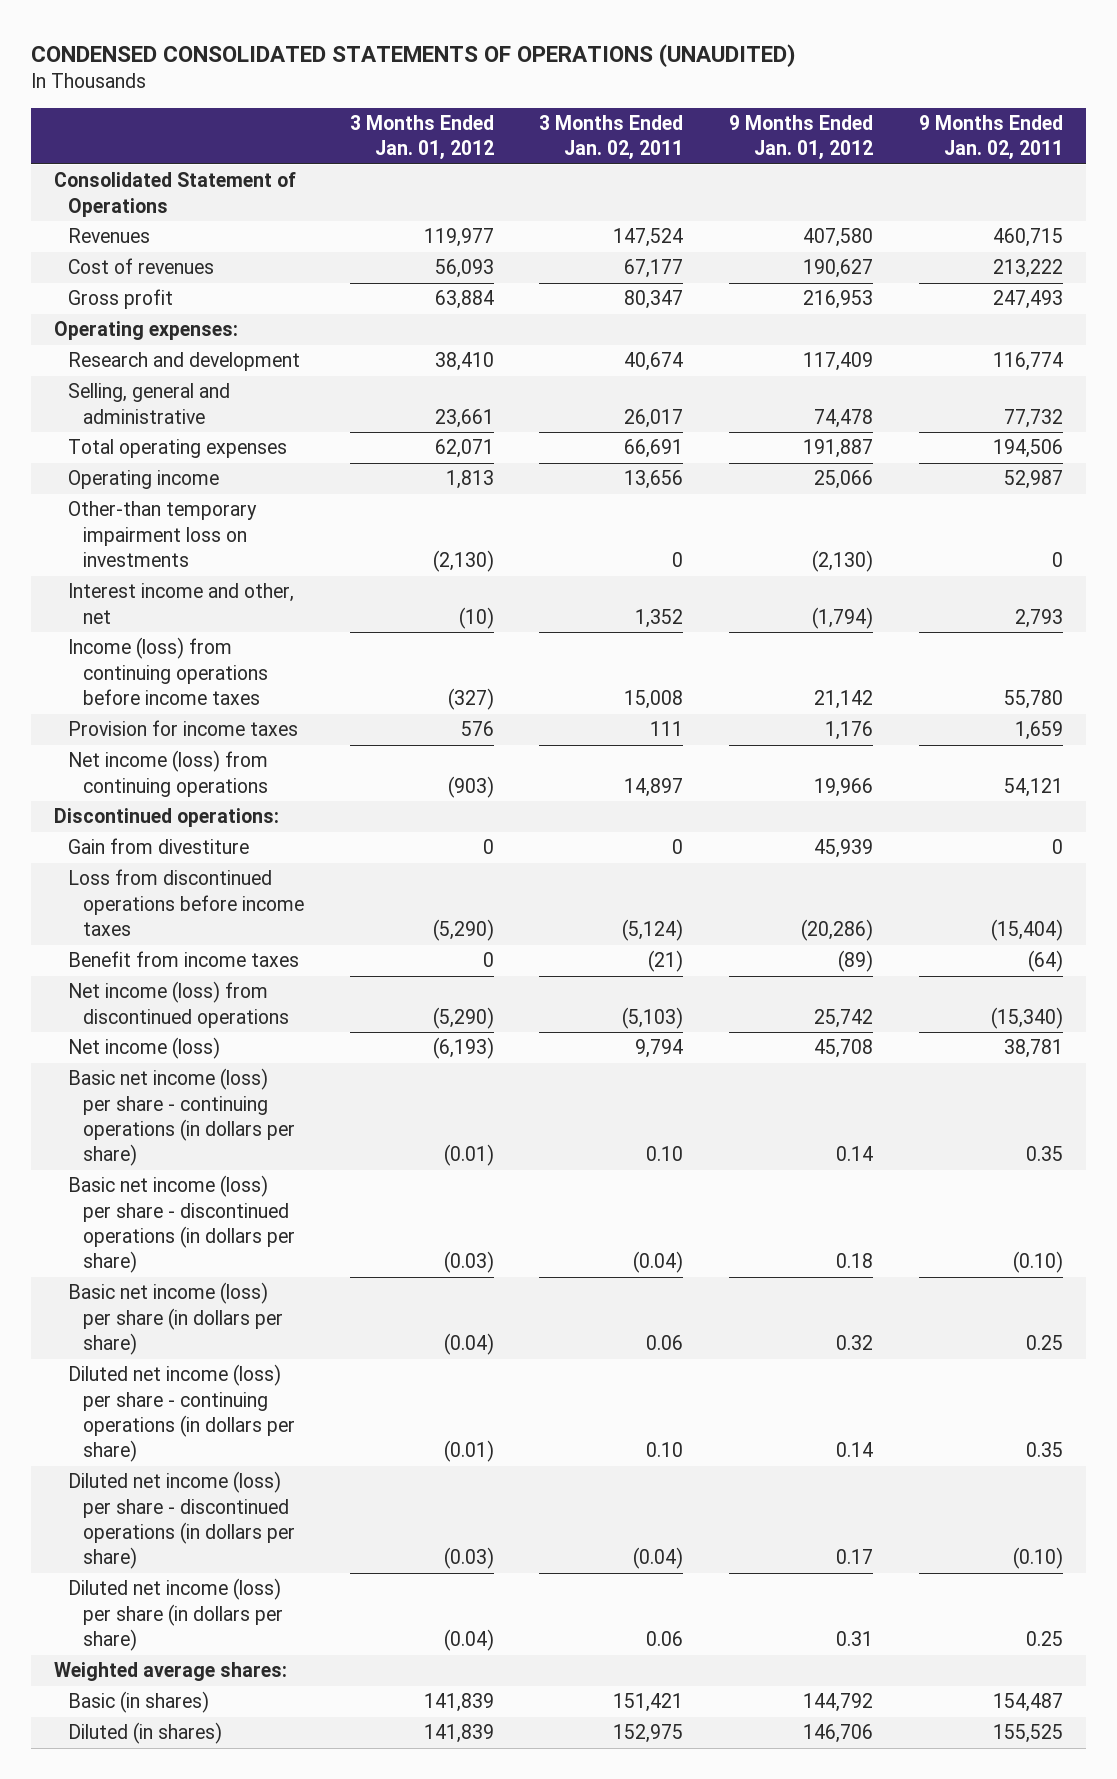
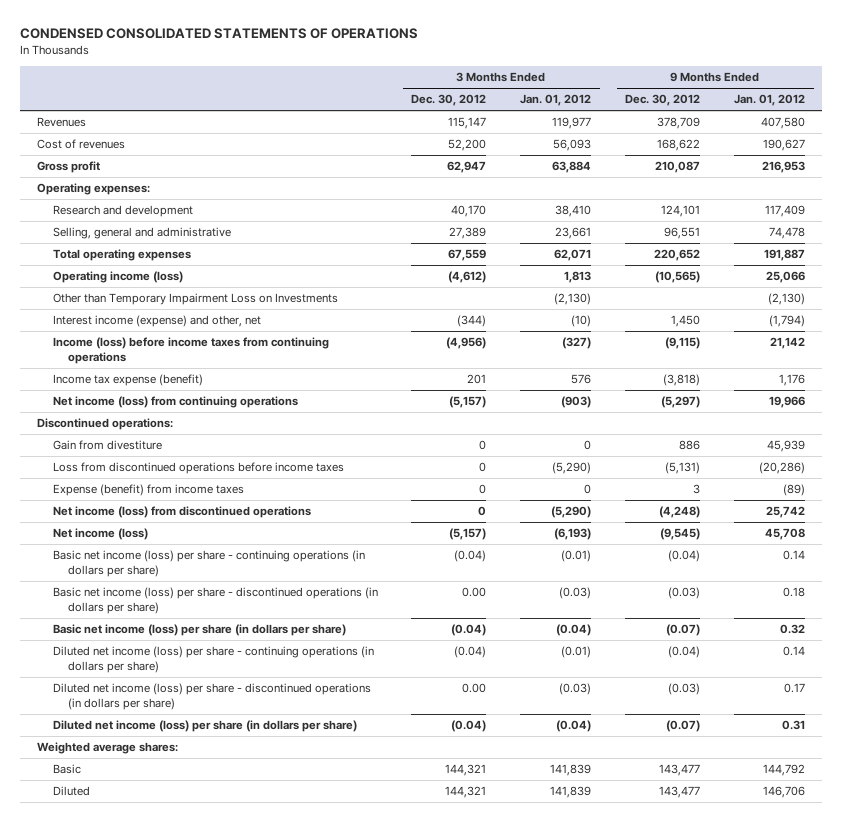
- CONDENSED CONSOLIDATED STATEMENTS OF OPERATIONS (UNAUDITED)
+ CONDENSED CONSOLIDATED STATEMENTS OF OPERATIONS
- | 3 Months Ended Jan. 01, 2012 | 3 Months Ended Jan. 02, 2011 | 9 Months Ended Jan. 01, 2012 | 9 Months Ended Jan. 02, 2011
+ | 3 Months Ended Dec. 30, 2012 | 3 Months Ended Jan. 01, 2012 | 9 Months Ended Dec. 30, 2012 | 9 Months Ended Jan. 01, 2012
- Consolidated Statement of Operations
- Operating income | 1,813 | 13,656 | 25,066 | 52,987
- Other-than temporary impairment loss on investments | (2,130) | 0 | (2,130) | 0
- Interest income and other, net | (10) | 1,352 | (1,794) | 2,793
- Income (loss) from continuing operations before income taxes | (327) | 15,008 | 21,142 | 55,780
- Provision for income taxes | 576 | 111 | 1,176 | 1,659
+ Operating income (loss) | (4,612) | 1,813 | (10,565) | 25,066
+ Other than Temporary Impairment Loss on Investments | | (2,130) | | (2,130)
+ Interest income (expense) and other, net | (344) | (10) | 1,450 | (1,794)
+ Income (loss) before income taxes from continuing operations | (4,956) | (327) | (9,115) | 21,142
+ Income tax expense (benefit) | 201 | 576 | (3,818) | 1,176
- Benefit from income taxes | 0 | (21) | (89) | (64)
+ Expense (benefit) from income taxes | 0 | 0 | 3 | (89)
- Basic (in shares) | 141,839 | 151,421 | 144,792 | 154,487
- Diluted (in shares) | 141,839 | 152,975 | 146,706 | 155,525
+ Basic | 144,321 | 141,839 | 143,477 | 144,792
+ Diluted | 144,321 | 141,839 | 143,477 | 146,706

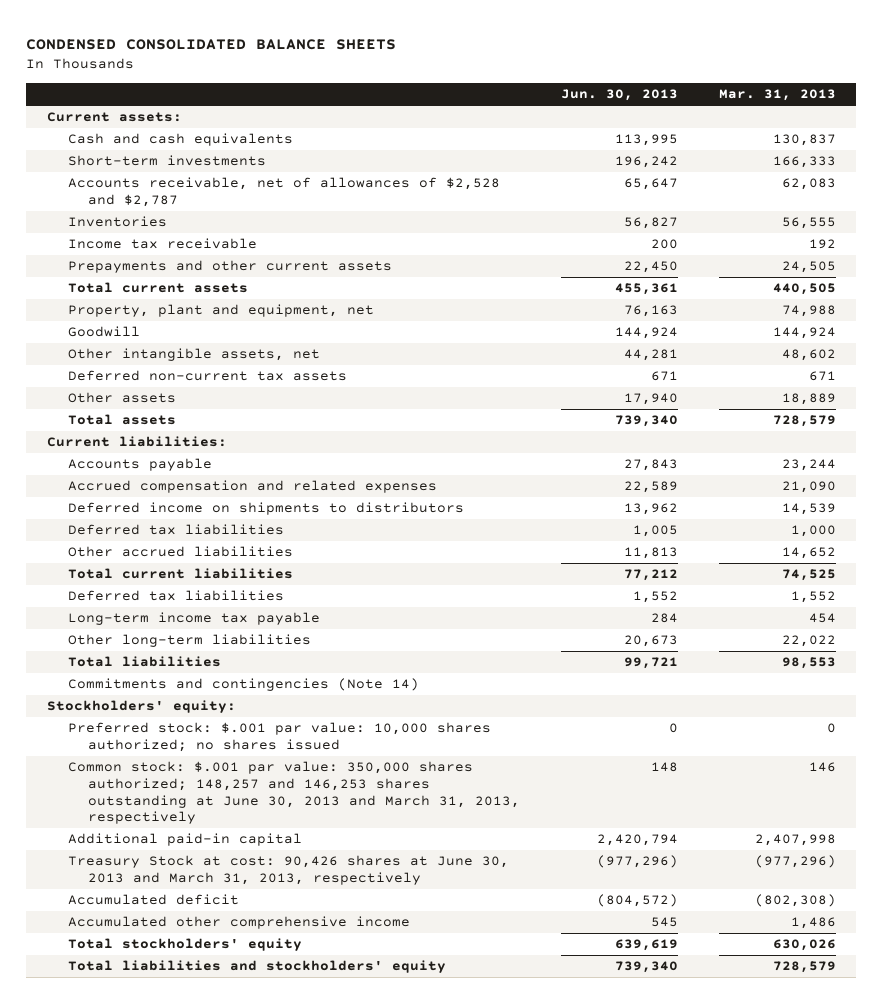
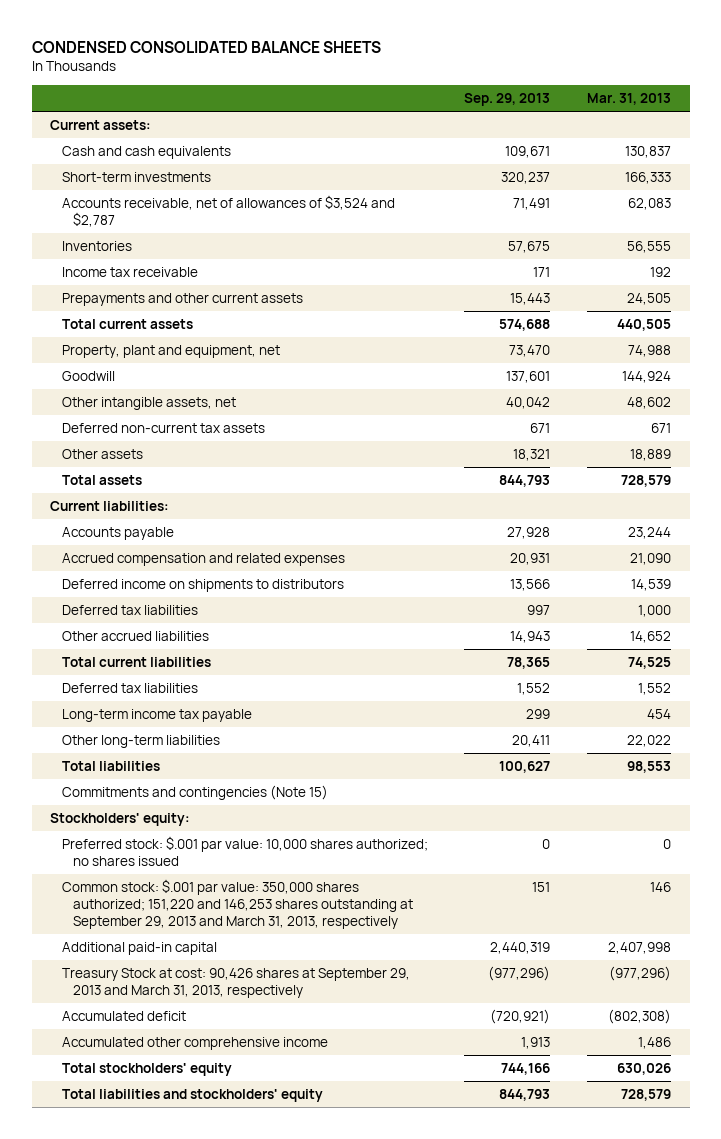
- | Jun. 30, 2013 | Mar. 31, 2013
+ | Sep. 29, 2013 | Mar. 31, 2013
- Accounts receivable, net of allowances of $2,528 and $2,787 | 65,647 | 62,083
+ Accounts receivable, net of allowances of $3,524 and $2,787 | 71,491 | 62,083
- Commitments and contingencies (Note 14)
+ Commitments and contingencies (Note 15)
- Common stock: $.001 par value: 350,000 shares authorized; 148,257 and 146,253 shares outstanding at June 30, 2013 and March 31, 2013, respectively | 148 | 146
+ Common stock: $.001 par value: 350,000 shares authorized; 151,220 and 146,253 shares outstanding at September 29, 2013 and March 31, 2013, respectively | 151 | 146
- Treasury Stock at cost: 90,426 shares at June 30, 2013 and March 31, 2013, respectively | (977,296) | (977,296)
+ Treasury Stock at cost: 90,426 shares at September 29, 2013 and March 31, 2013, respectively | (977,296) | (977,296)

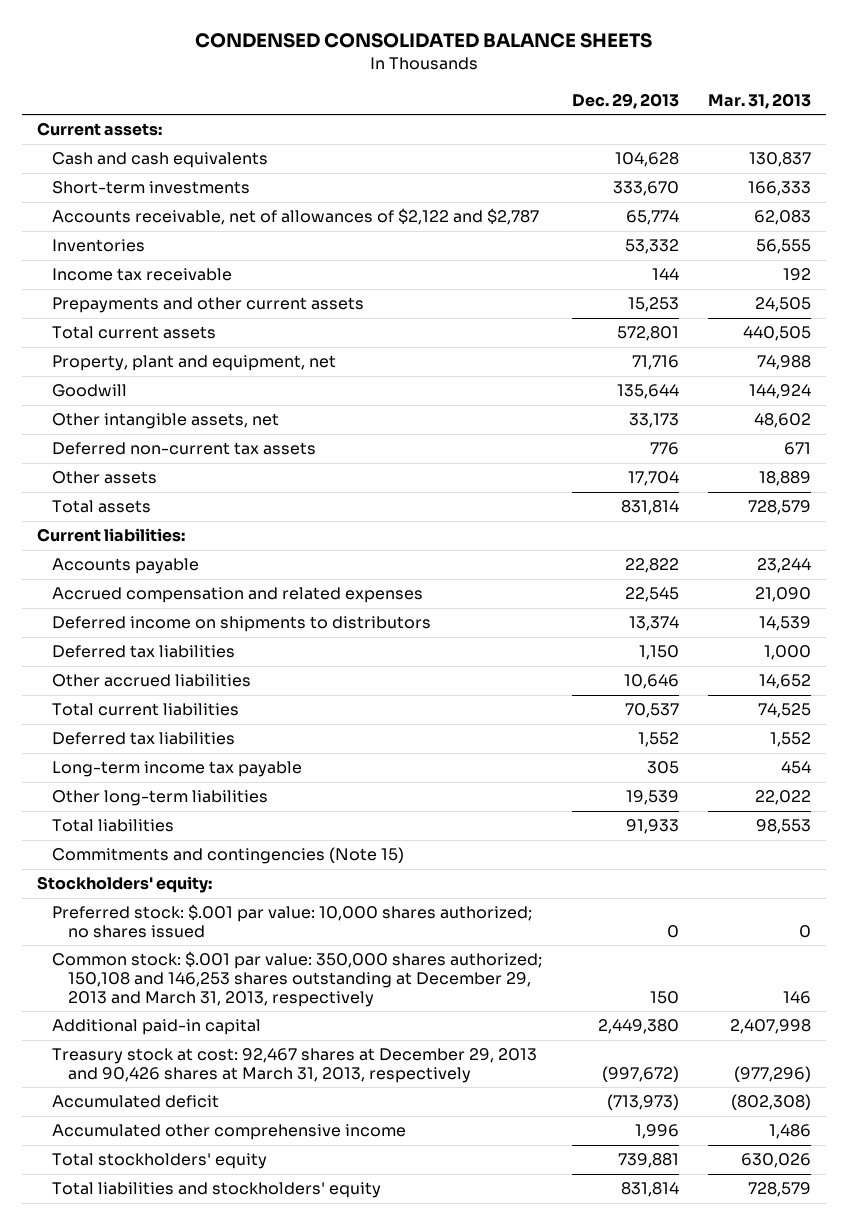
- | Sep. 29, 2013 | Mar. 31, 2013
+ | Dec. 29, 2013 | Mar. 31, 2013
- Accounts receivable, net of allowances of $3,524 and $2,787 | 71,491 | 62,083
+ Accounts receivable, net of allowances of $2,122 and $2,787 | 65,774 | 62,083
- Common stock: $.001 par value: 350,000 shares authorized; 151,220 and 146,253 shares outstanding at September 29, 2013 and March 31, 2013, respectively | 151 | 146
+ Common stock: $.001 par value: 350,000 shares authorized; 150,108 and 146,253 shares outstanding at December 29, 2013 and March 31, 2013, respectively | 150 | 146
- Treasury Stock at cost: 90,426 shares at September 29, 2013 and March 31, 2013, respectively | (977,296) | (977,296)
+ Treasury stock at cost: 92,467 shares at December 29, 2013 and 90,426 shares at March 31, 2013, respectively | (997,672) | (977,296)

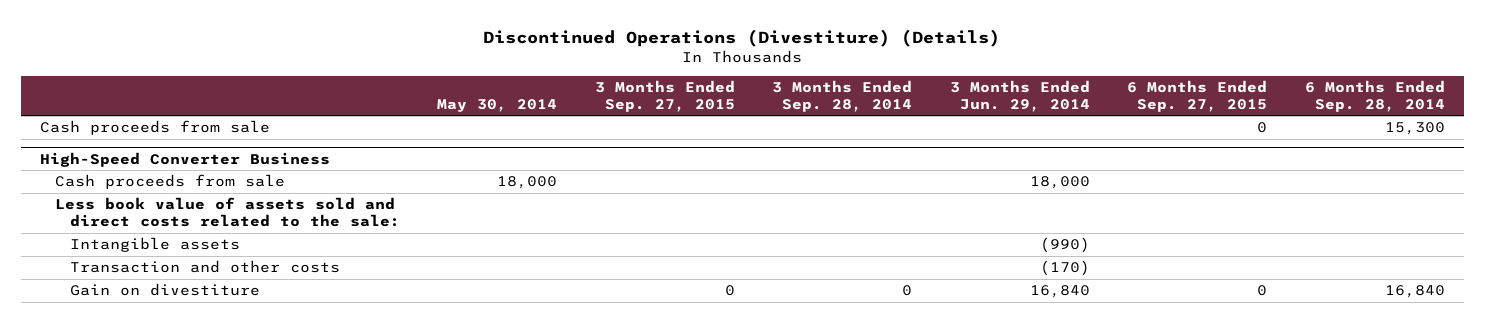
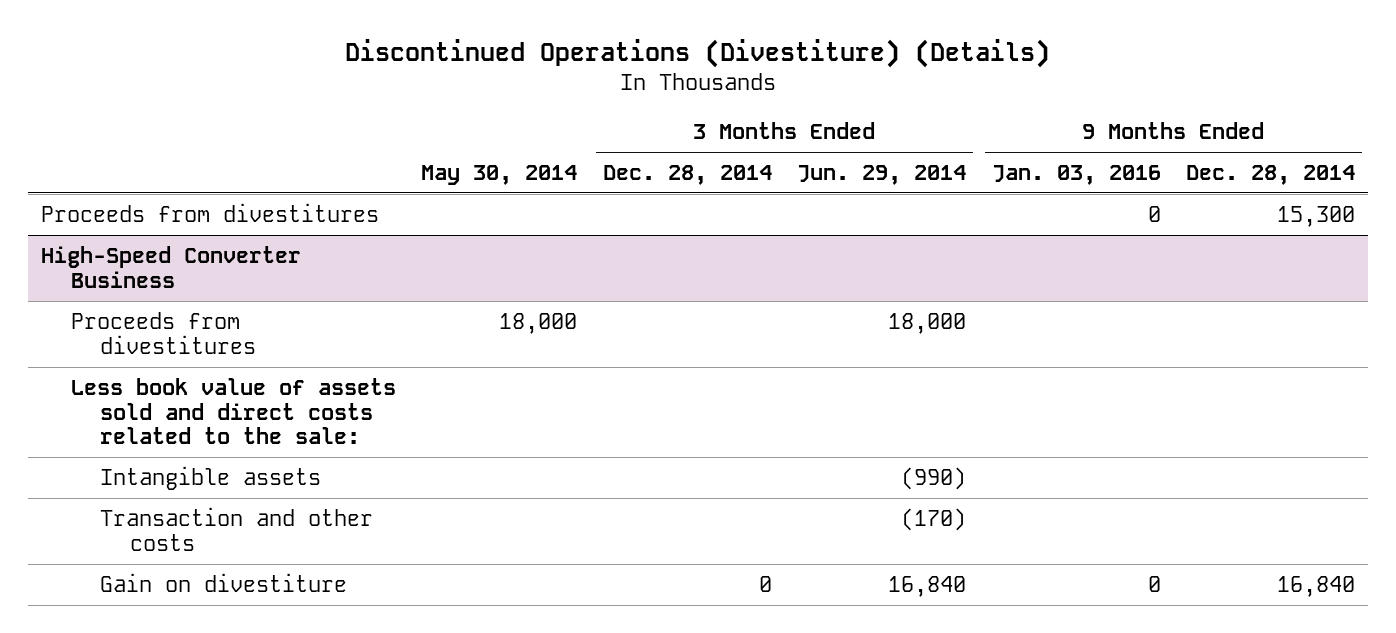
- | May 30, 2014 | 3 Months Ended Sep. 27, 2015 | 3 Months Ended Sep. 28, 2014 | 3 Months Ended Jun. 29, 2014 | 6 Months Ended Sep. 27, 2015 | 6 Months Ended Sep. 28, 2014
+ | May 30, 2014 | 3 Months Ended Dec. 28, 2014 | 3 Months Ended Jun. 29, 2014 | 9 Months Ended Jan. 03, 2016 | 9 Months Ended Dec. 28, 2014
- Cash proceeds from sale | | | | | 0 | 15,300
+ Proceeds from divestitures | | | | 0 | 15,300
@ High-Speed Converter Business
- Cash proceeds from sale | 18,000 | | | 18,000 | |
+ Proceeds from divestitures | 18,000 | | 18,000 | |

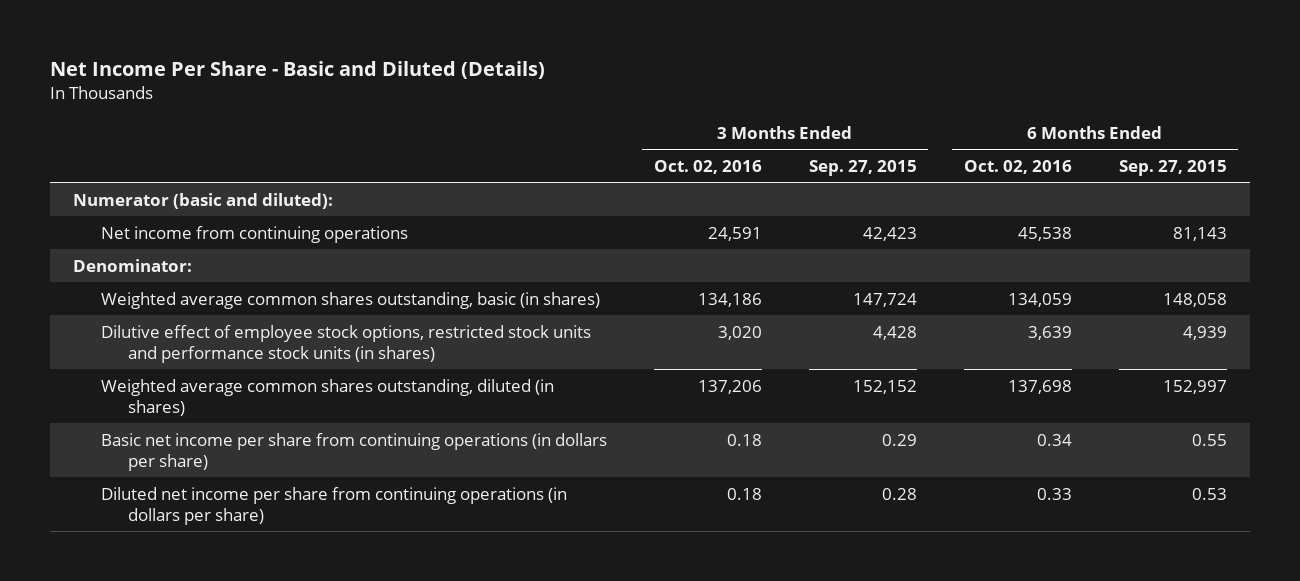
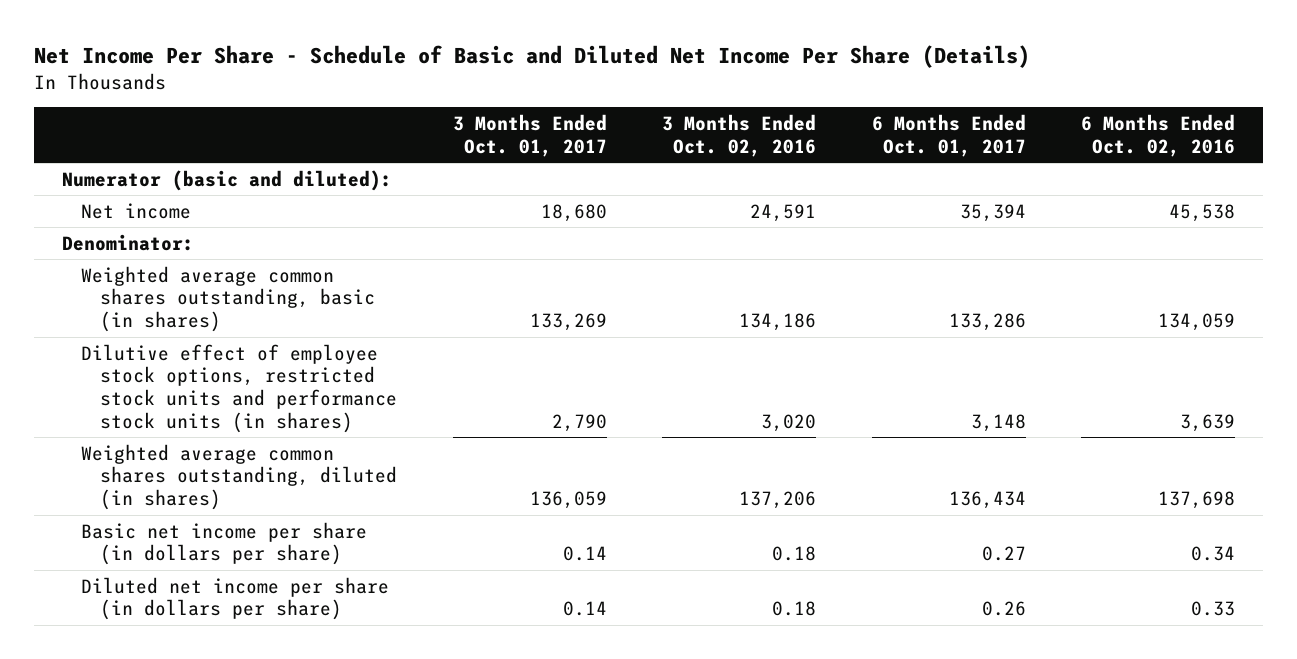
- Net Income Per Share - Basic and Diluted (Details)
+ Net Income Per Share - Schedule of Basic and Diluted Net Income Per Share (Details)
- | 3 Months Ended Oct. 02, 2016 | 3 Months Ended Sep. 27, 2015 | 6 Months Ended Oct. 02, 2016 | 6 Months Ended Sep. 27, 2015
+ | 3 Months Ended Oct. 01, 2017 | 3 Months Ended Oct. 02, 2016 | 6 Months Ended Oct. 01, 2017 | 6 Months Ended Oct. 02, 2016
- Net income from continuing operations | 24,591 | 42,423 | 45,538 | 81,143
+ Net income | 18,680 | 24,591 | 35,394 | 45,538
- Basic net income per share from continuing operations (in dollars per share) | 0.18 | 0.29 | 0.34 | 0.55
- Diluted net income per share from continuing operations (in dollars per share) | 0.18 | 0.28 | 0.33 | 0.53
+ Basic net income per share (in dollars per share) | 0.14 | 0.18 | 0.27 | 0.34
+ Diluted net income per share (in dollars per share) | 0.14 | 0.18 | 0.26 | 0.33

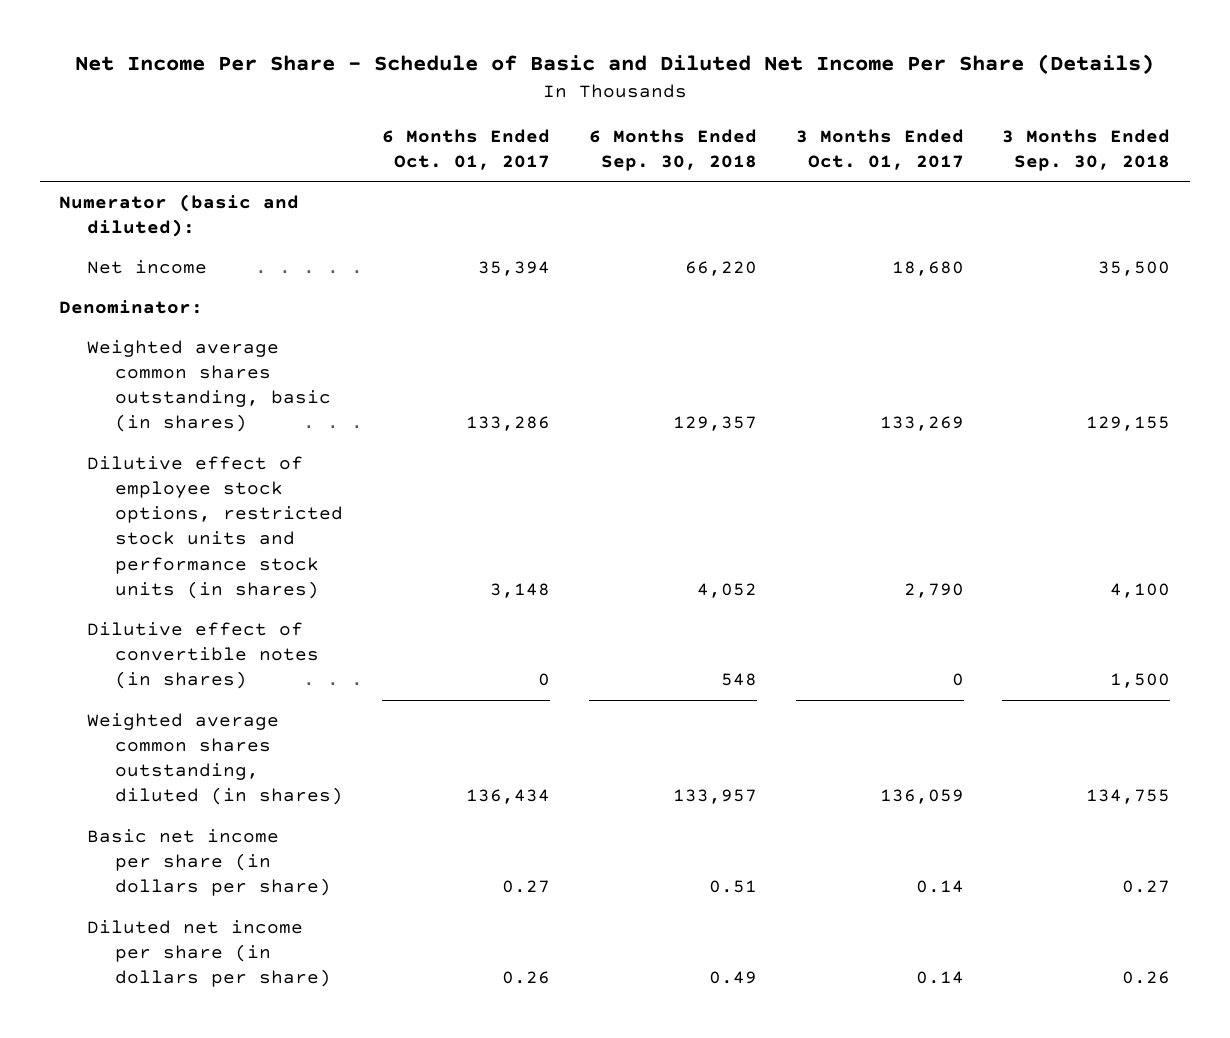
- | 3 Months Ended Oct. 01, 2017 | 3 Months Ended Oct. 02, 2016 | 6 Months Ended Oct. 01, 2017 | 6 Months Ended Oct. 02, 2016
+ | 6 Months Ended Oct. 01, 2017 | 6 Months Ended Sep. 30, 2018 | 3 Months Ended Oct. 01, 2017 | 3 Months Ended Sep. 30, 2018
+ Dilutive effect of convertible notes (in shares) | 0 | 548 | 0 | 1,500

